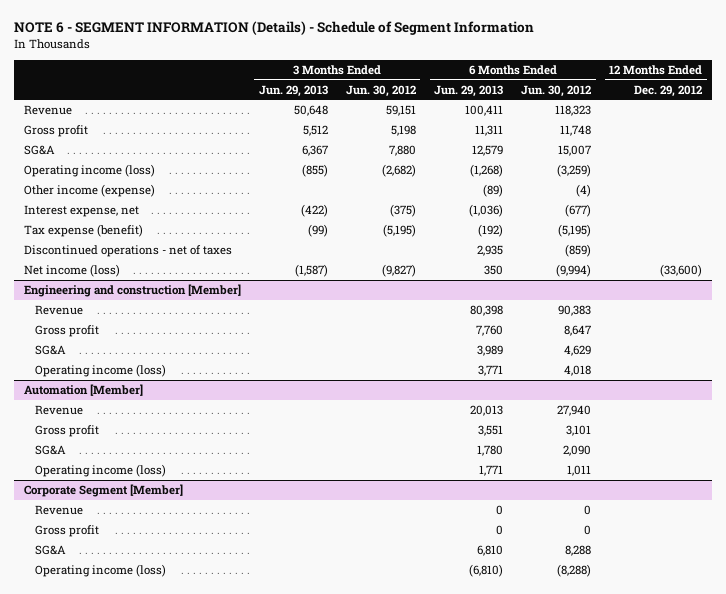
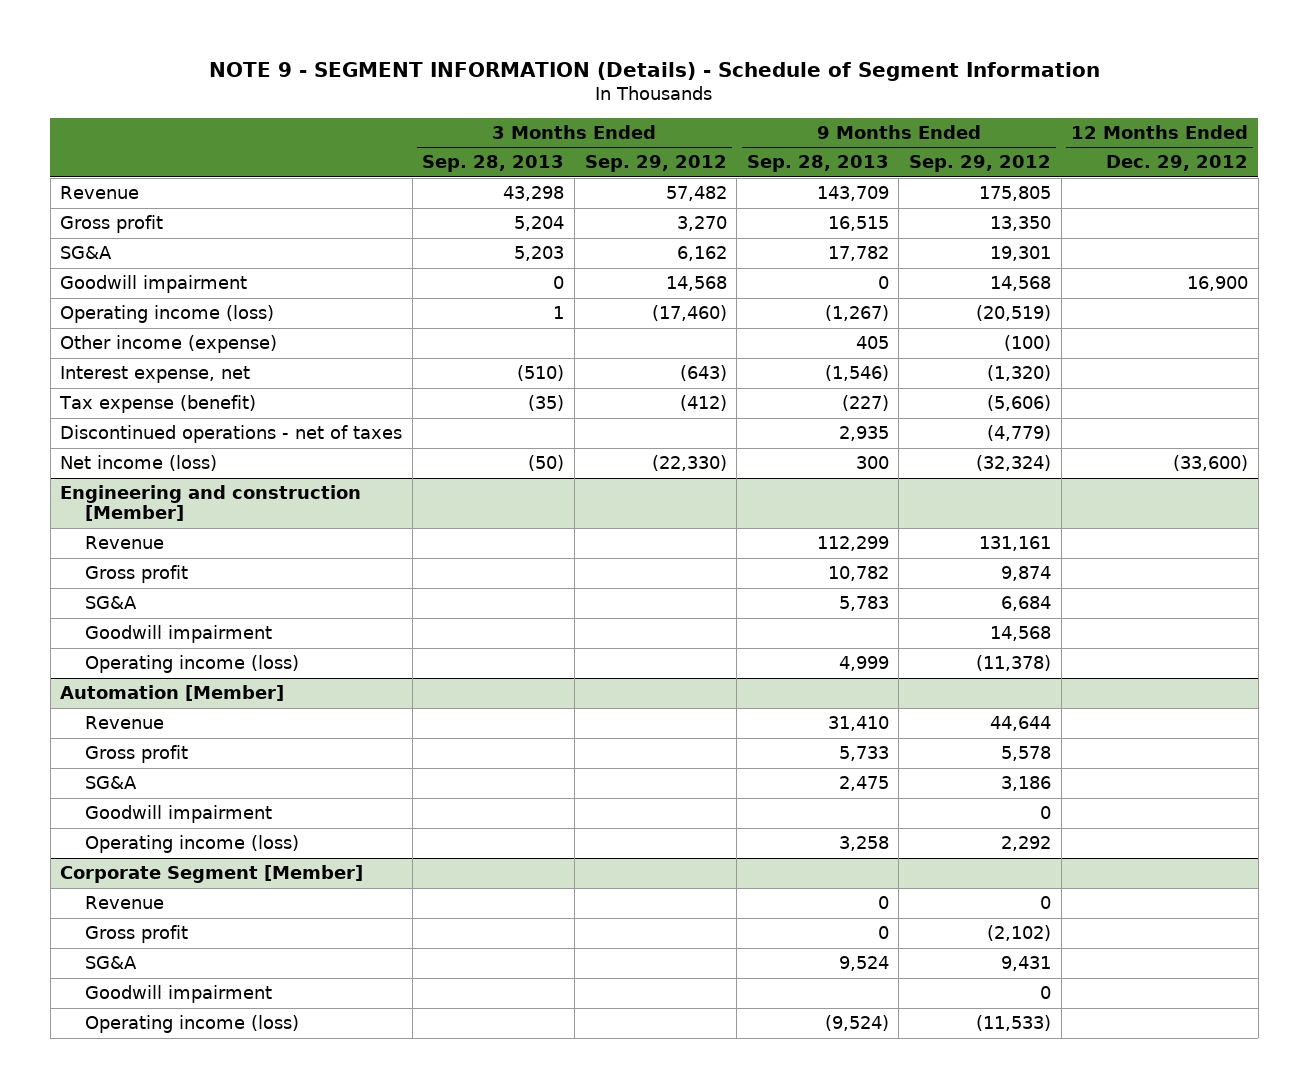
- NOTE 6 - SEGMENT INFORMATION (Details) - Schedule of Segment Information
+ NOTE 9 - SEGMENT INFORMATION (Details) - Schedule of Segment Information
- | 3 Months Ended Jun. 29, 2013 | 3 Months Ended Jun. 30, 2012 | 6 Months Ended Jun. 29, 2013 | 6 Months Ended Jun. 30, 2012 | 12 Months Ended Dec. 29, 2012
+ | 3 Months Ended Sep. 28, 2013 | 3 Months Ended Sep. 29, 2012 | 9 Months Ended Sep. 28, 2013 | 9 Months Ended Sep. 29, 2012 | 12 Months Ended Dec. 29, 2012
+ Goodwill impairment | 0 | 14,568 | 0 | 14,568 | 16,900
@ Engineering and construction [Member]
+ Goodwill impairment | | | | 14,568 |
@ Automation [Member]
+ Goodwill impairment | | | | 0 |
@ Corporate Segment [Member]
+ Goodwill impairment | | | | 0 |

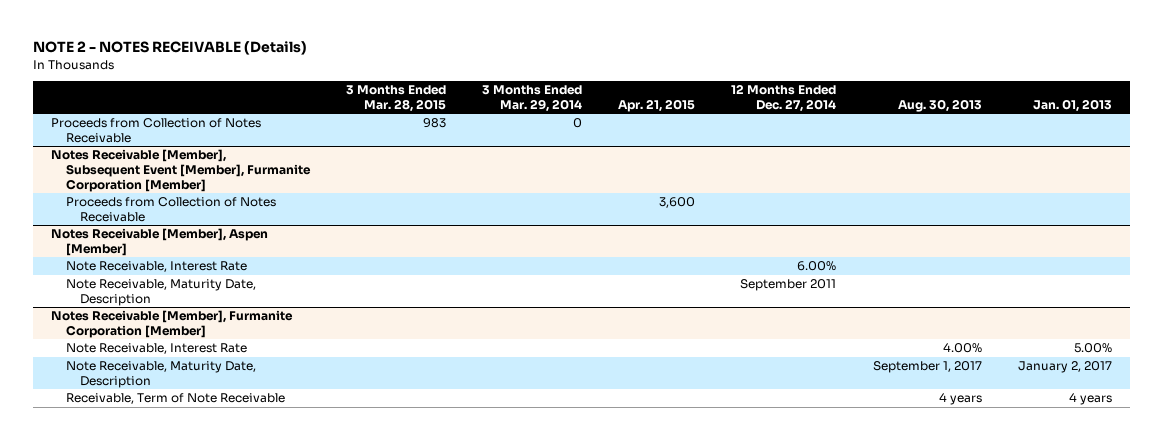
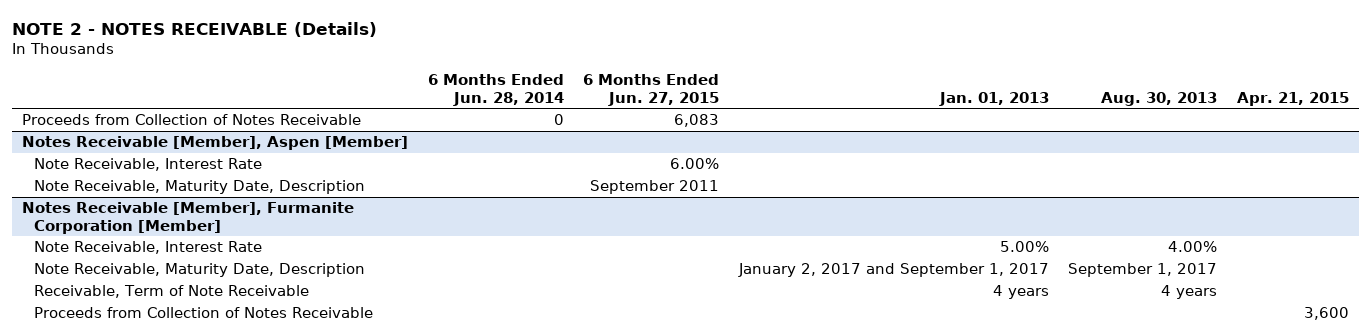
- | 3 Months Ended Mar. 28, 2015 | 3 Months Ended Mar. 29, 2014 | Apr. 21, 2015 | 12 Months Ended Dec. 27, 2014 | Aug. 30, 2013 | Jan. 01, 2013
+ | 6 Months Ended Jun. 28, 2014 | 6 Months Ended Jun. 27, 2015 | Jan. 01, 2013 | Aug. 30, 2013 | Apr. 21, 2015
- Notes Receivable [Member], Subsequent Event [Member], Furmanite Corporation [Member]
- Proceeds from Collection of Notes Receivable | | | 3,600 | | |
@ Notes Receivable [Member], Furmanite Corporation [Member]
- Note Receivable, Maturity Date, Description | | | | | September 1, 2017 | January 2, 2017
+ Note Receivable, Maturity Date, Description | | | January 2, 2017 and September 1, 2017 | September 1, 2017 |
+ Proceeds from Collection of Notes Receivable | | | | | 3,600

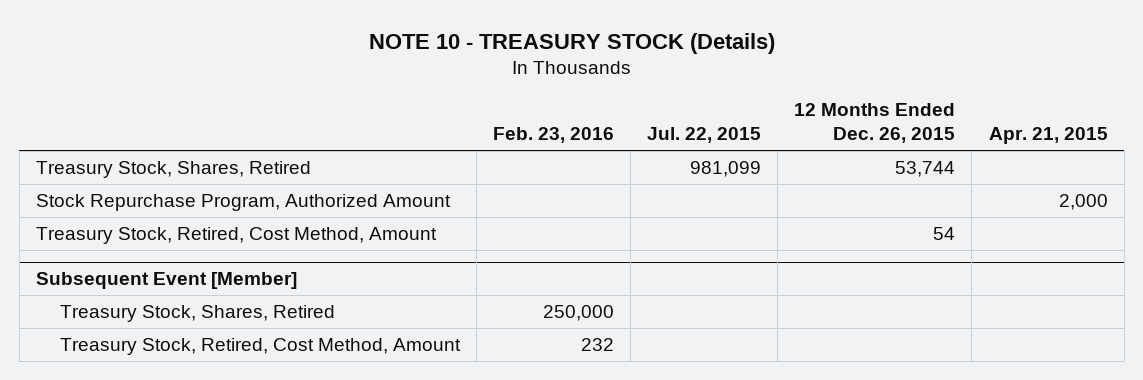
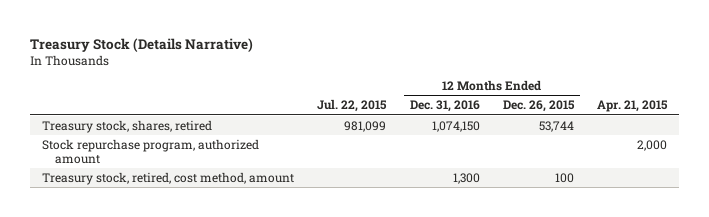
- NOTE 10 - TREASURY STOCK (Details)
+ Treasury Stock (Details Narrative)
- | Feb. 23, 2016 | Jul. 22, 2015 | 12 Months Ended Dec. 26, 2015 | Apr. 21, 2015
+ | Jul. 22, 2015 | 12 Months Ended Dec. 31, 2016 | 12 Months Ended Dec. 26, 2015 | Apr. 21, 2015
- Treasury Stock, Shares, Retired | | 981,099 | 53,744 |
- Stock Repurchase Program, Authorized Amount | | | | 2,000
- Treasury Stock, Retired, Cost Method, Amount | | | 54 |
- Subsequent Event [Member]
- Treasury Stock, Shares, Retired | 250,000 | | |
- Treasury Stock, Retired, Cost Method, Amount | 232 | | |
+ Treasury stock, shares, retired | 981,099 | 1,074,150 | 53,744 |
+ Stock repurchase program, authorized amount | | | | 2,000
+ Treasury stock, retired, cost method, amount | | 1,300 | 100 |

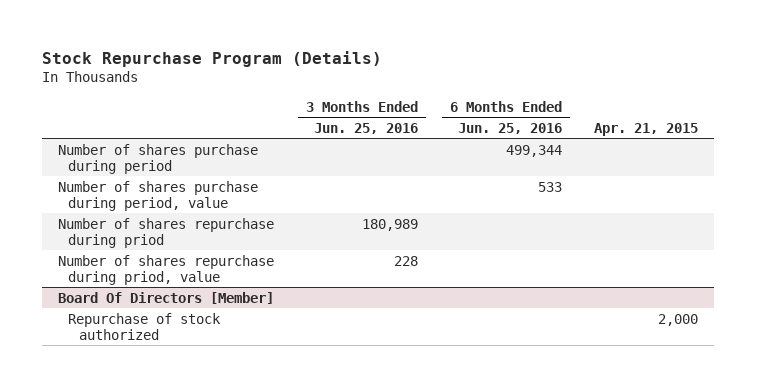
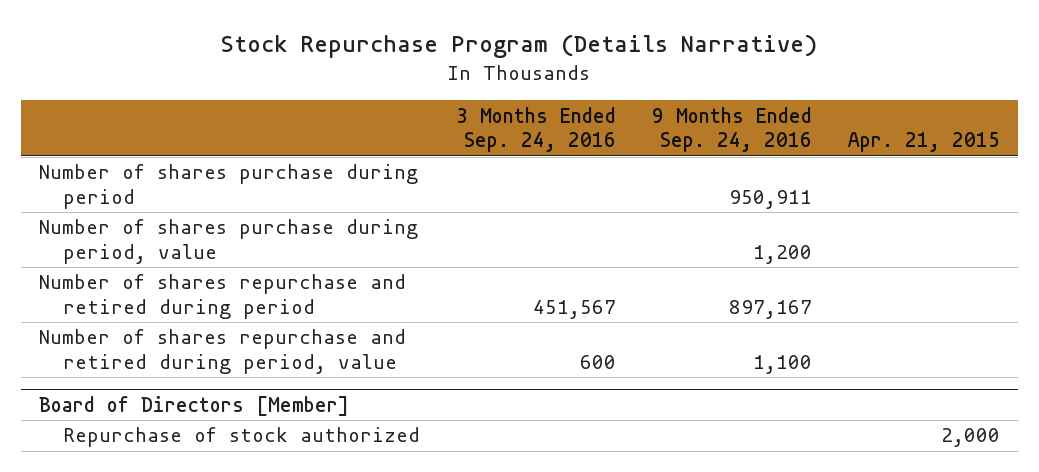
- Stock Repurchase Program (Details)
+ Stock Repurchase Program (Details Narrative)
- | 3 Months Ended Jun. 25, 2016 | 6 Months Ended Jun. 25, 2016 | Apr. 21, 2015
+ | 3 Months Ended Sep. 24, 2016 | 9 Months Ended Sep. 24, 2016 | Apr. 21, 2015
- Number of shares repurchase during priod | 180,989 | |
- Number of shares repurchase during priod, value | 228 | |
- Board Of Directors [Member]
+ Number of shares repurchase and retired during period | 451,567 | 897,167 |
+ Number of shares repurchase and retired during period, value | 600 | 1,100 |
+ Board of Directors [Member]

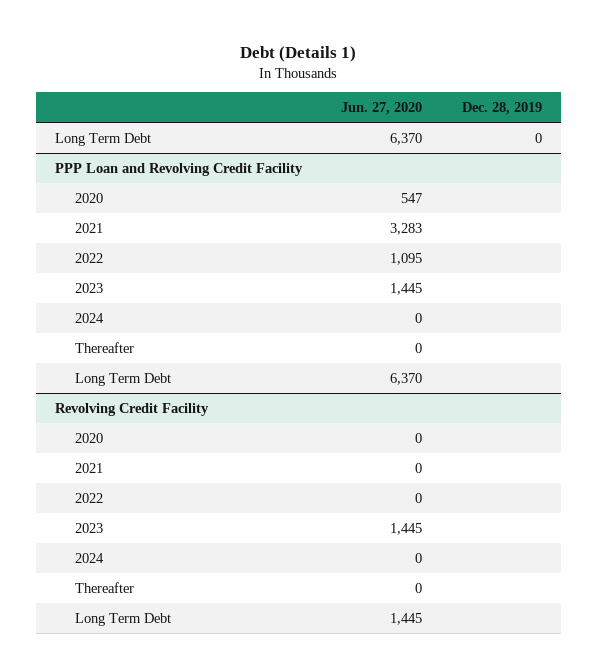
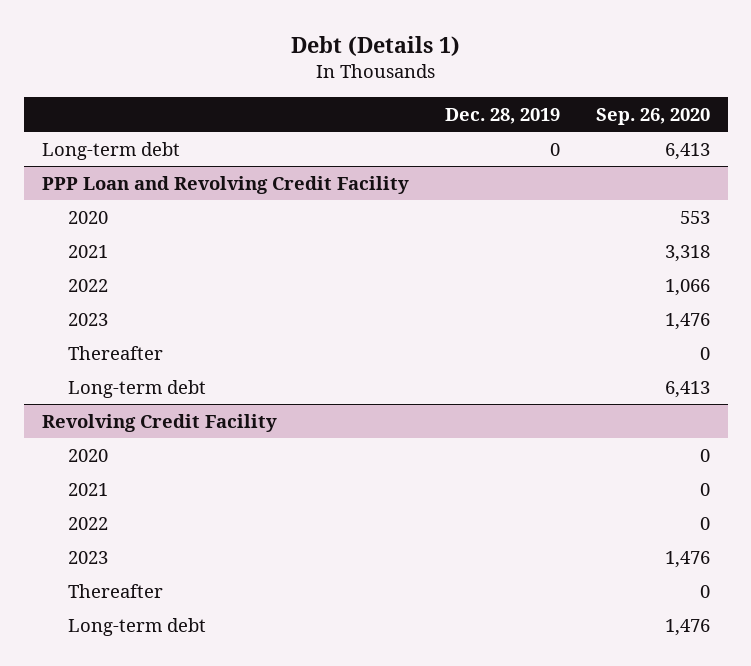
- | Jun. 27, 2020 | Dec. 28, 2019
+ | Dec. 28, 2019 | Sep. 26, 2020
- Long Term Debt | 6,370 | 0
+ Long-term debt | 0 | 6,413
@ PPP Loan and Revolving Credit Facility
- 2024 | 0 |
- Long Term Debt | 6,370 |
+ Long-term debt | | 6,413
@ Revolving Credit Facility
- 2024 | 0 |
- Long Term Debt | 1,445 |
+ Long-term debt | | 1,476

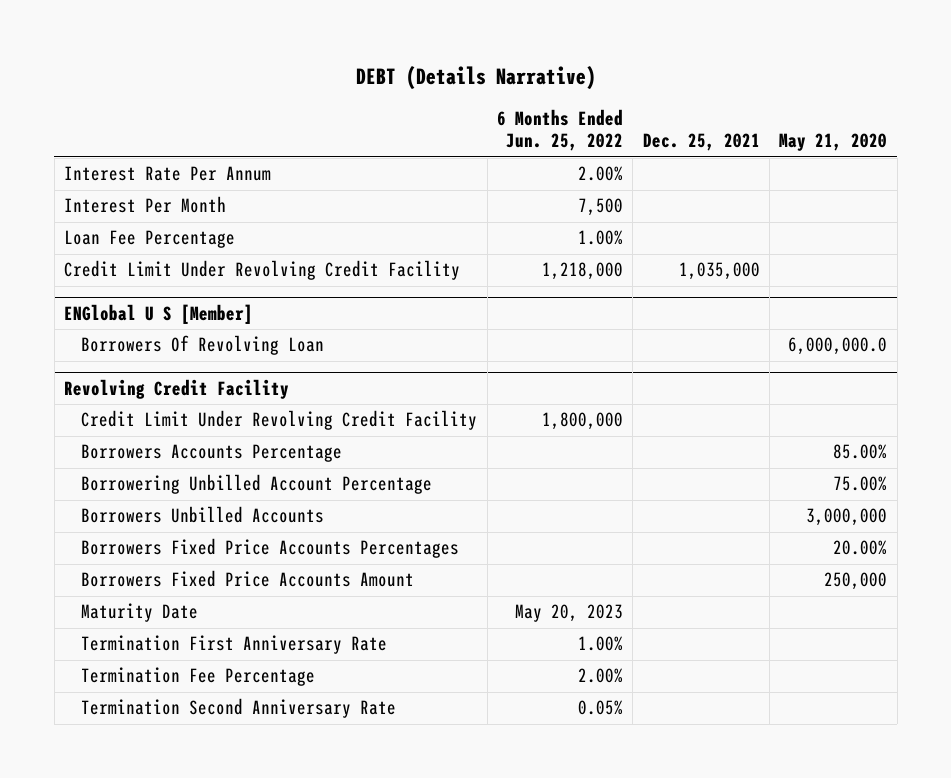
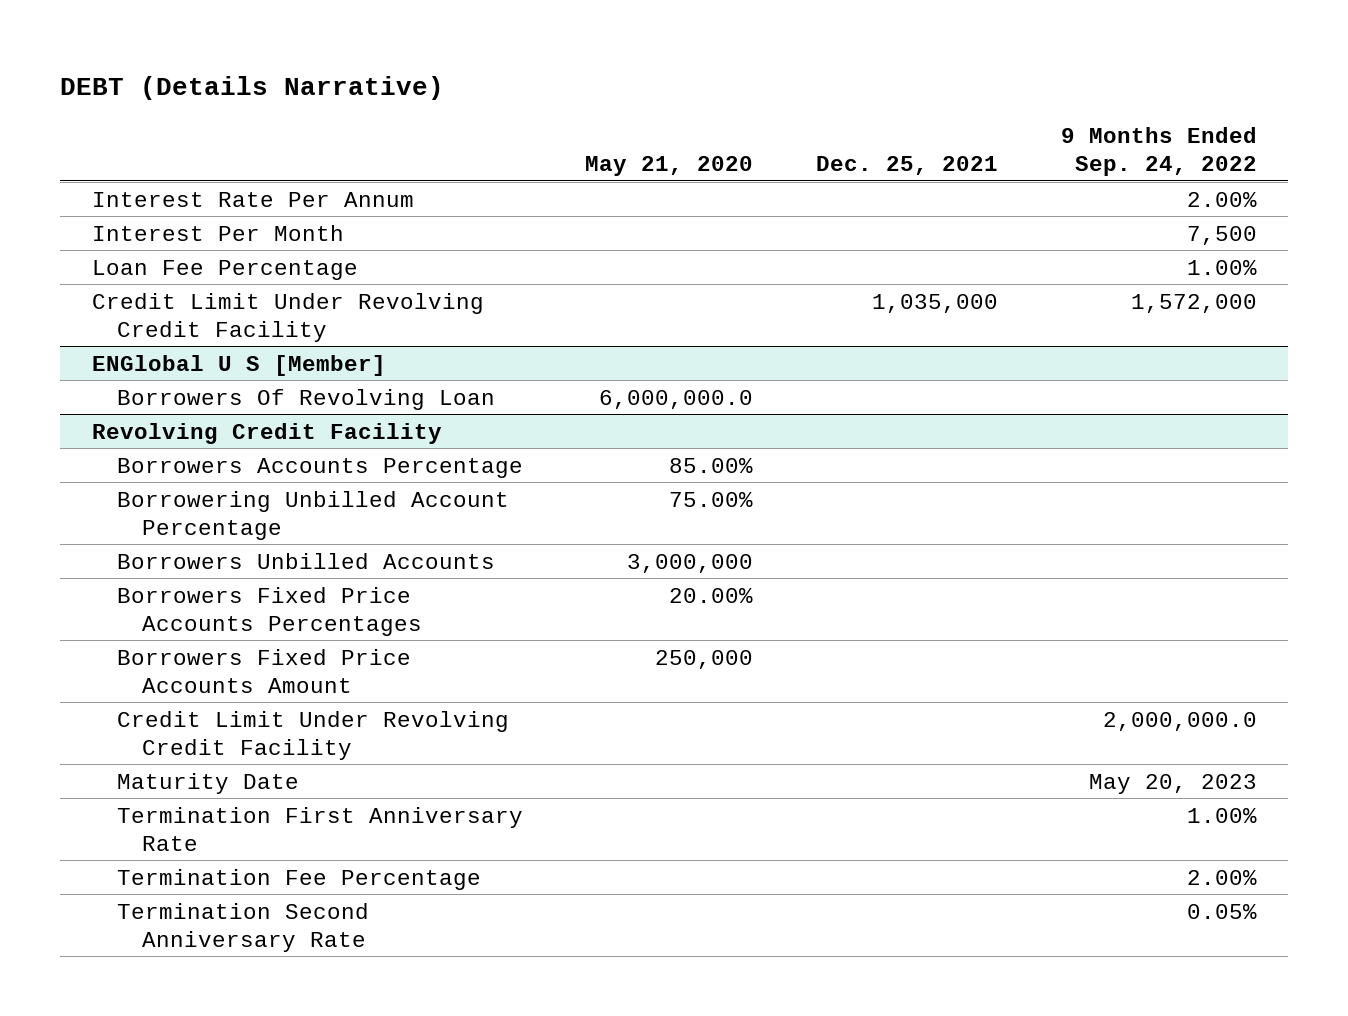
- | 6 Months Ended Jun. 25, 2022 | Dec. 25, 2021 | May 21, 2020
+ | May 21, 2020 | Dec. 25, 2021 | 9 Months Ended Sep. 24, 2022
@ Revolving Credit Facility
moved down: Credit Limit Under Revolving Credit Facility | | | 2,000,000.0

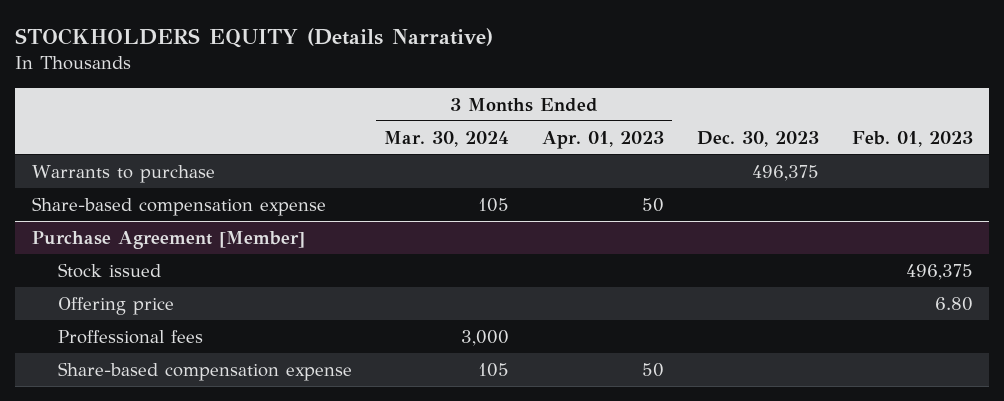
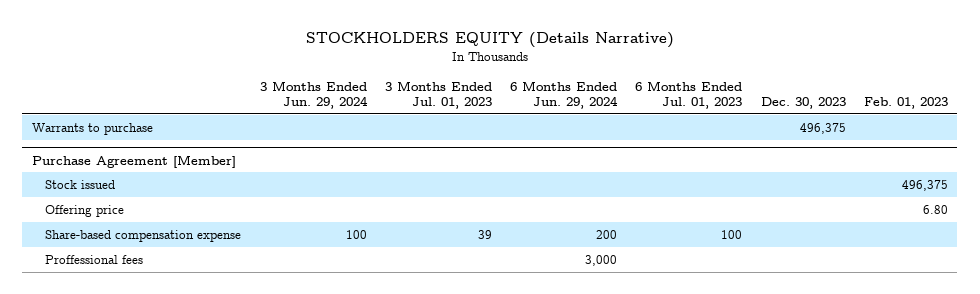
- | 3 Months Ended Mar. 30, 2024 | 3 Months Ended Apr. 01, 2023 | Dec. 30, 2023 | Feb. 01, 2023
+ | 3 Months Ended Jun. 29, 2024 | 3 Months Ended Jul. 01, 2023 | 6 Months Ended Jun. 29, 2024 | 6 Months Ended Jul. 01, 2023 | Dec. 30, 2023 | Feb. 01, 2023
- Share-based compensation expense | 105 | 50 | |
@ Purchase Agreement [Member]
moved down: Proffessional fees | | | 3,000 | | |

